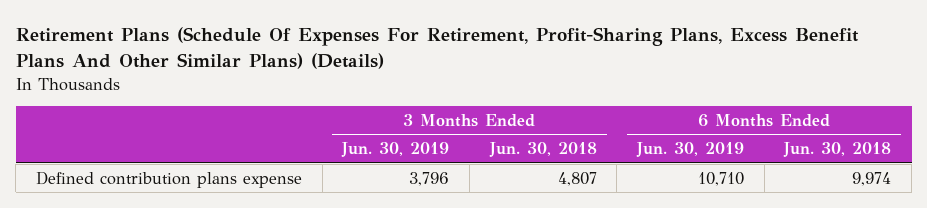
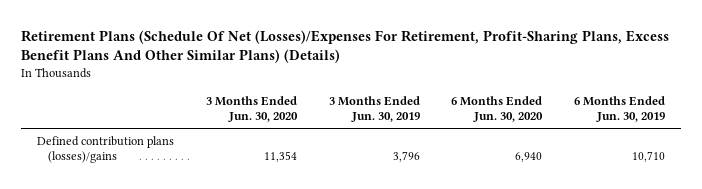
- Retirement Plans (Schedule Of Expenses For Retirement, Profit-Sharing Plans, Excess Benefit Plans And Other Similar Plans) (Details)
+ Retirement Plans (Schedule Of Net (Losses)/Expenses For Retirement, Profit-Sharing Plans, Excess Benefit Plans And Other Similar Plans) (Details)
- | 3 Months Ended Jun. 30, 2019 | 3 Months Ended Jun. 30, 2018 | 6 Months Ended Jun. 30, 2019 | 6 Months Ended Jun. 30, 2018
+ | 3 Months Ended Jun. 30, 2020 | 3 Months Ended Jun. 30, 2019 | 6 Months Ended Jun. 30, 2020 | 6 Months Ended Jun. 30, 2019
- Defined contribution plans expense | 3,796 | 4,807 | 10,710 | 9,974
+ Defined contribution plans (losses)/gains | 11,354 | 3,796 | 6,940 | 10,710

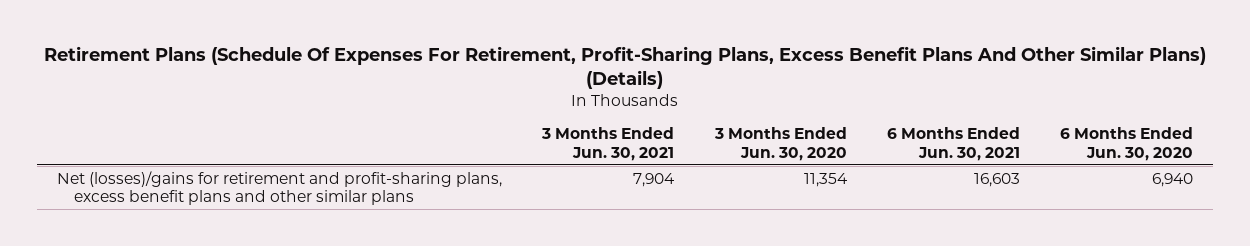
- Retirement Plans (Schedule Of Net (Losses)/Expenses For Retirement, Profit-Sharing Plans, Excess Benefit Plans And Other Similar Plans) (Details)
+ Retirement Plans (Schedule Of Expenses For Retirement, Profit-Sharing Plans, Excess Benefit Plans And Other Similar Plans) (Details)
- | 3 Months Ended Jun. 30, 2020 | 3 Months Ended Jun. 30, 2019 | 6 Months Ended Jun. 30, 2020 | 6 Months Ended Jun. 30, 2019
+ | 3 Months Ended Jun. 30, 2021 | 3 Months Ended Jun. 30, 2020 | 6 Months Ended Jun. 30, 2021 | 6 Months Ended Jun. 30, 2020
- Defined contribution plans (losses)/gains | 11,354 | 3,796 | 6,940 | 10,710
+ Net (losses)/gains for retirement and profit-sharing plans, excess benefit plans and other similar plans | 7,904 | 11,354 | 16,603 | 6,940

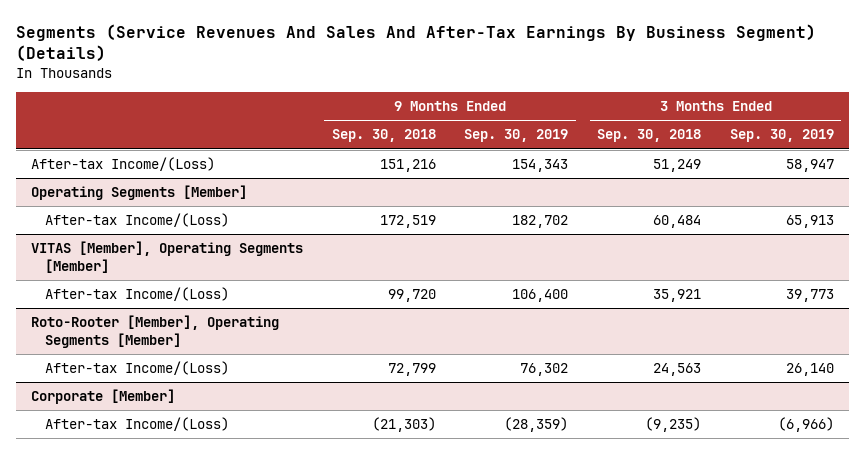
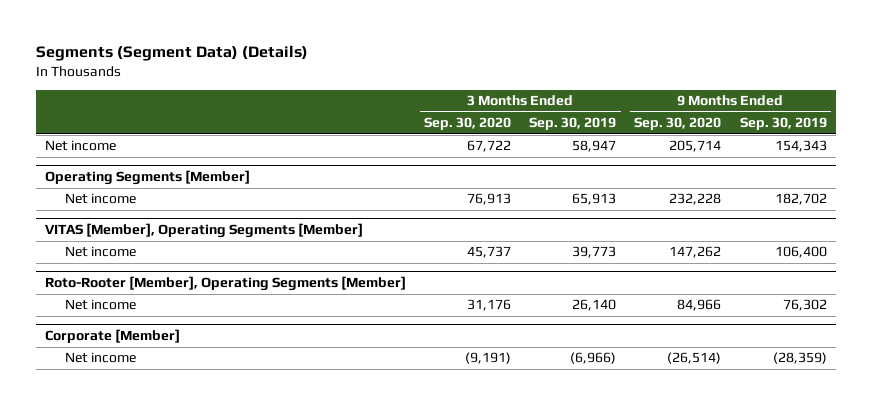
- Segments (Service Revenues And Sales And After-Tax Earnings By Business Segment) (Details)
+ Segments (Segment Data) (Details)
- | 9 Months Ended Sep. 30, 2018 | 9 Months Ended Sep. 30, 2019 | 3 Months Ended Sep. 30, 2018 | 3 Months Ended Sep. 30, 2019
+ | 3 Months Ended Sep. 30, 2020 | 3 Months Ended Sep. 30, 2019 | 9 Months Ended Sep. 30, 2020 | 9 Months Ended Sep. 30, 2019
- After-tax Income/(Loss) | 151,216 | 154,343 | 51,249 | 58,947
+ Net income | 67,722 | 58,947 | 205,714 | 154,343
@ Operating Segments [Member]
- After-tax Income/(Loss) | 172,519 | 182,702 | 60,484 | 65,913
+ Net income | 76,913 | 65,913 | 232,228 | 182,702
@ VITAS [Member], Operating Segments [Member]
- After-tax Income/(Loss) | 99,720 | 106,400 | 35,921 | 39,773
+ Net income | 45,737 | 39,773 | 147,262 | 106,400
@ Roto-Rooter [Member], Operating Segments [Member]
- After-tax Income/(Loss) | 72,799 | 76,302 | 24,563 | 26,140
+ Net income | 31,176 | 26,140 | 84,966 | 76,302
@ Corporate [Member]
- After-tax Income/(Loss) | (21,303) | (28,359) | (9,235) | (6,966)
+ Net income | (9,191) | (6,966) | (26,514) | (28,359)

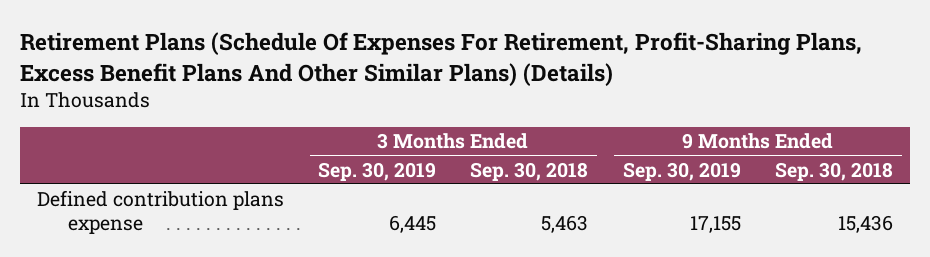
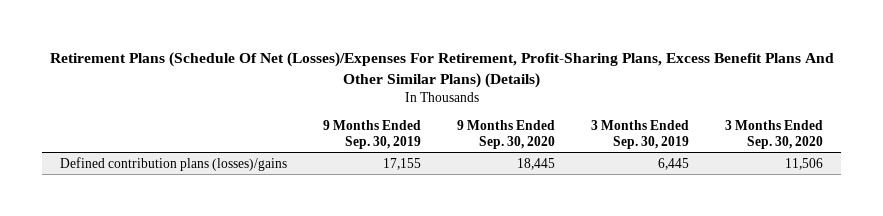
- Retirement Plans (Schedule Of Expenses For Retirement, Profit-Sharing Plans, Excess Benefit Plans And Other Similar Plans) (Details)
+ Retirement Plans (Schedule Of Net (Losses)/Expenses For Retirement, Profit-Sharing Plans, Excess Benefit Plans And Other Similar Plans) (Details)
- | 3 Months Ended Sep. 30, 2019 | 3 Months Ended Sep. 30, 2018 | 9 Months Ended Sep. 30, 2019 | 9 Months Ended Sep. 30, 2018
+ | 9 Months Ended Sep. 30, 2019 | 9 Months Ended Sep. 30, 2020 | 3 Months Ended Sep. 30, 2019 | 3 Months Ended Sep. 30, 2020
- Defined contribution plans expense | 6,445 | 5,463 | 17,155 | 15,436
+ Defined contribution plans (losses)/gains | 17,155 | 18,445 | 6,445 | 11,506

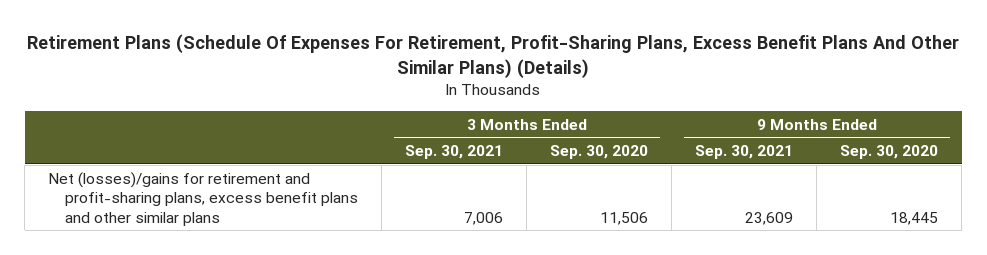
- Retirement Plans (Schedule Of Net (Losses)/Expenses For Retirement, Profit-Sharing Plans, Excess Benefit Plans And Other Similar Plans) (Details)
+ Retirement Plans (Schedule Of Expenses For Retirement, Profit-Sharing Plans, Excess Benefit Plans And Other Similar Plans) (Details)
- | 9 Months Ended Sep. 30, 2019 | 9 Months Ended Sep. 30, 2020 | 3 Months Ended Sep. 30, 2019 | 3 Months Ended Sep. 30, 2020
+ | 3 Months Ended Sep. 30, 2021 | 3 Months Ended Sep. 30, 2020 | 9 Months Ended Sep. 30, 2021 | 9 Months Ended Sep. 30, 2020
- Defined contribution plans (losses)/gains | 17,155 | 18,445 | 6,445 | 11,506
+ Net (losses)/gains for retirement and profit-sharing plans, excess benefit plans and other similar plans | 7,006 | 11,506 | 23,609 | 18,445

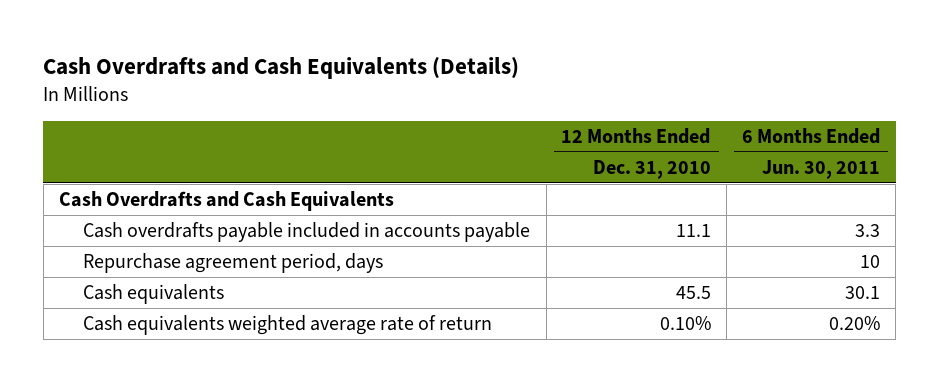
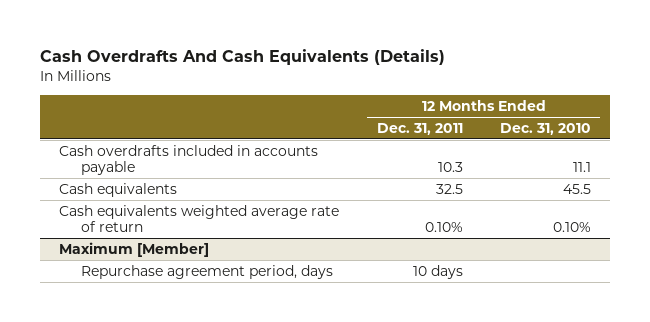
- Cash Overdrafts and Cash Equivalents (Details)
+ Cash Overdrafts And Cash Equivalents (Details)
- | 12 Months Ended Dec. 31, 2010 | 6 Months Ended Jun. 30, 2011
+ | 12 Months Ended Dec. 31, 2011 | 12 Months Ended Dec. 31, 2010
- Cash Overdrafts and Cash Equivalents
- Cash overdrafts payable included in accounts payable | 11.1 | 3.3
- Repurchase agreement period, days | | 10
+ Cash overdrafts included in accounts payable | 10.3 | 11.1
+ Maximum [Member]
+ Repurchase agreement period, days | 10 days |

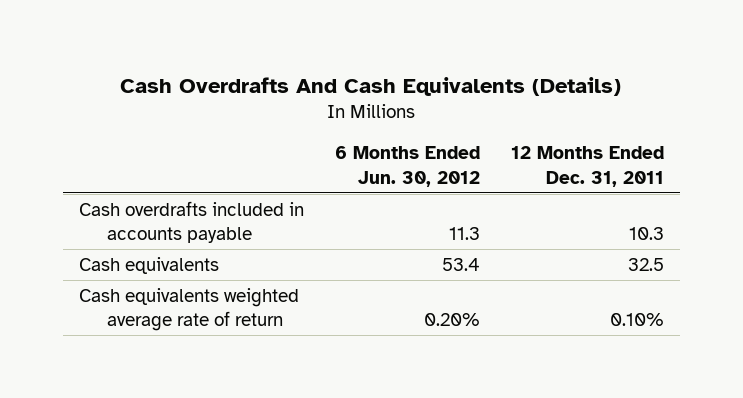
- | 12 Months Ended Dec. 31, 2011 | 12 Months Ended Dec. 31, 2010
+ | 6 Months Ended Jun. 30, 2012 | 12 Months Ended Dec. 31, 2011
- Maximum [Member]
- Repurchase agreement period, days | 10 days |

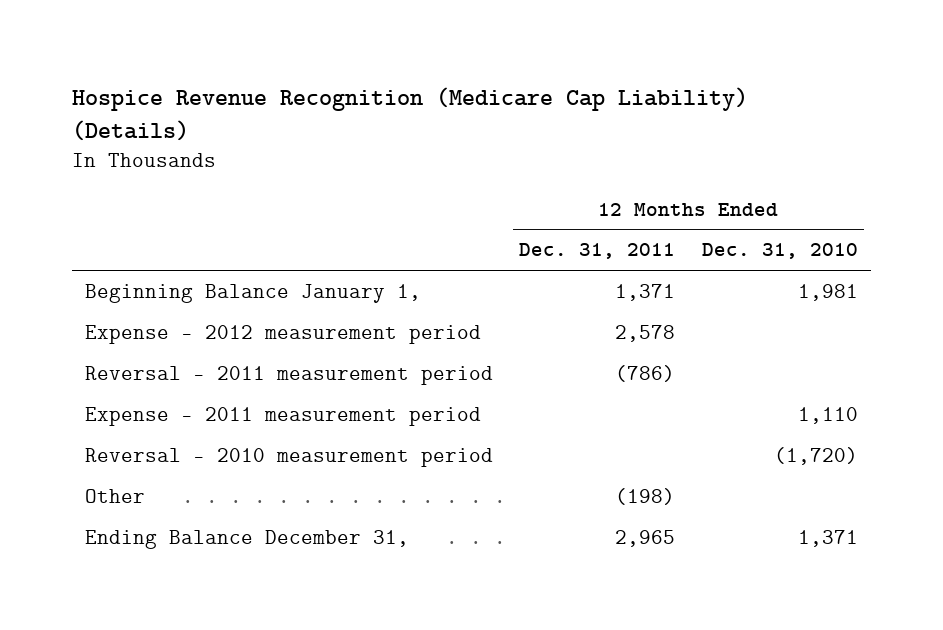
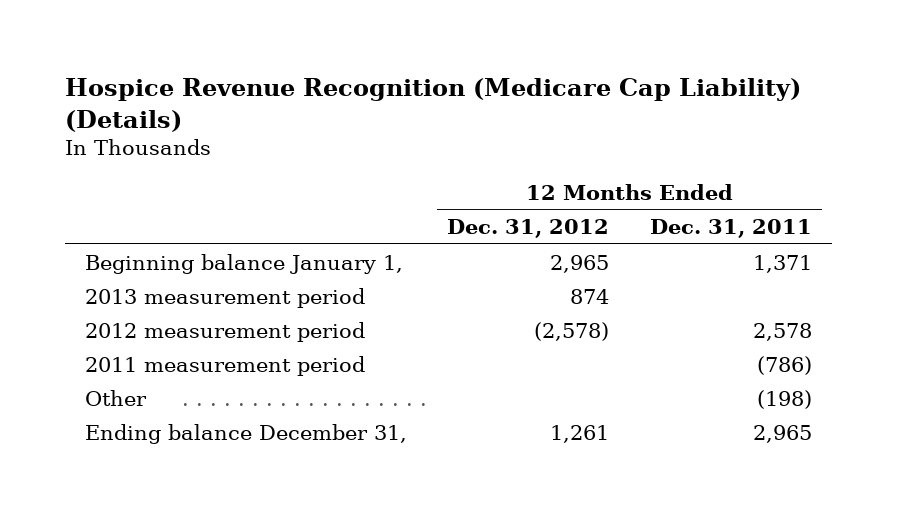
- | 12 Months Ended Dec. 31, 2011 | 12 Months Ended Dec. 31, 2010
+ | 12 Months Ended Dec. 31, 2012 | 12 Months Ended Dec. 31, 2011
- Beginning Balance January 1, | 1,371 | 1,981
- Expense - 2012 measurement period | 2,578 |
- Reversal - 2011 measurement period | (786) |
- Expense - 2011 measurement period | | 1,110
- Reversal - 2010 measurement period | | (1,720)
+ Beginning balance January 1, | 2,965 | 1,371
+ 2013 measurement period | 874 |
+ 2012 measurement period | (2,578) | 2,578
+ 2011 measurement period | | (786)
- Ending Balance December 31, | 2,965 | 1,371
+ Ending balance December 31, | 1,261 | 2,965

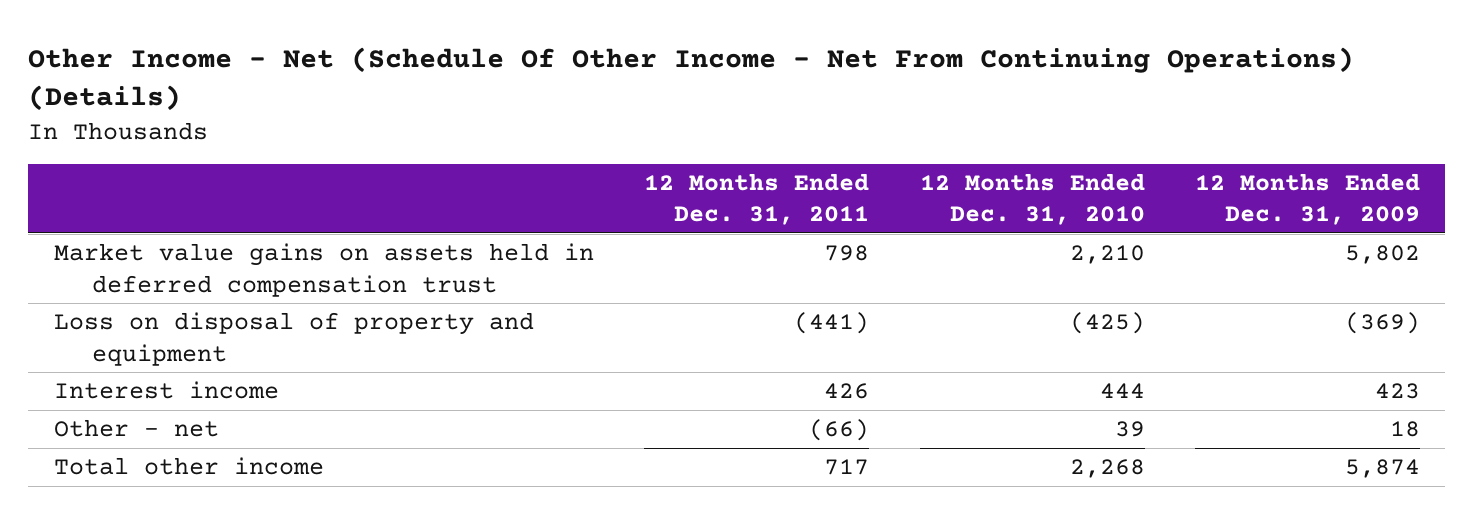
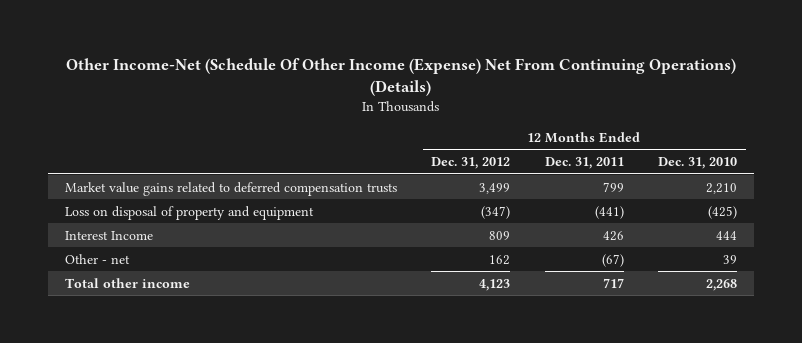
- Other Income - Net (Schedule Of Other Income - Net From Continuing Operations) (Details)
+ Other Income-Net (Schedule Of Other Income (Expense) Net From Continuing Operations) (Details)
- | 12 Months Ended Dec. 31, 2011 | 12 Months Ended Dec. 31, 2010 | 12 Months Ended Dec. 31, 2009
+ | 12 Months Ended Dec. 31, 2012 | 12 Months Ended Dec. 31, 2011 | 12 Months Ended Dec. 31, 2010
- Market value gains on assets held in deferred compensation trust | 798 | 2,210 | 5,802
+ Market value gains related to deferred compensation trusts | 3,499 | 799 | 2,210
- Interest income | 426 | 444 | 423
- Other - net | (66) | 39 | 18
+ Interest Income | 809 | 426 | 444
+ Other - net | 162 | (67) | 39

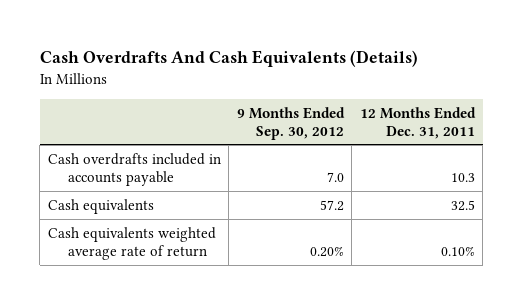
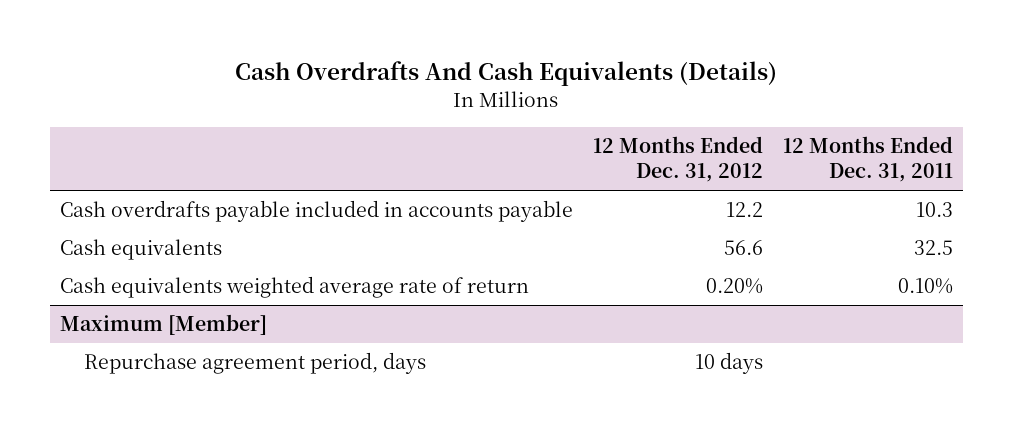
- | 9 Months Ended Sep. 30, 2012 | 12 Months Ended Dec. 31, 2011
+ | 12 Months Ended Dec. 31, 2012 | 12 Months Ended Dec. 31, 2011
- Cash overdrafts included in accounts payable | 7.0 | 10.3
+ Cash overdrafts payable included in accounts payable | 12.2 | 10.3
+ Maximum [Member]
+ Repurchase agreement period, days | 10 days |

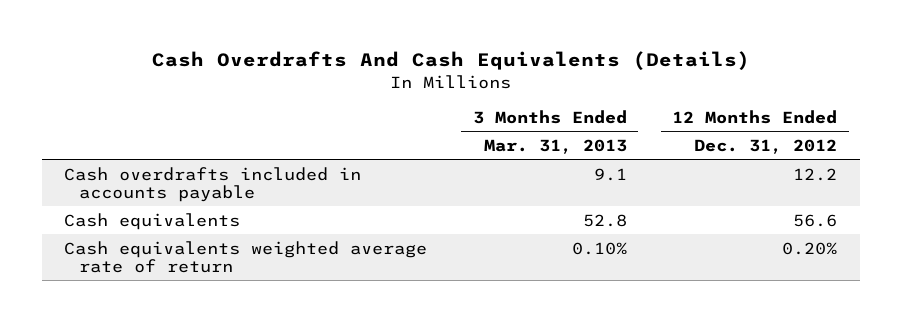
- | 12 Months Ended Dec. 31, 2012 | 12 Months Ended Dec. 31, 2011
+ | 3 Months Ended Mar. 31, 2013 | 12 Months Ended Dec. 31, 2012
- Cash overdrafts payable included in accounts payable | 12.2 | 10.3
+ Cash overdrafts included in accounts payable | 9.1 | 12.2
- Maximum [Member]
- Repurchase agreement period, days | 10 days |

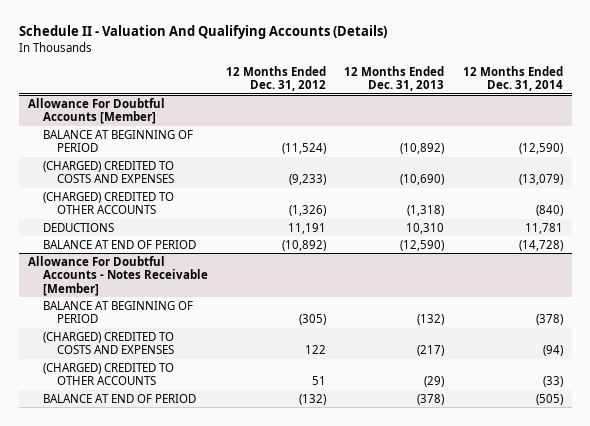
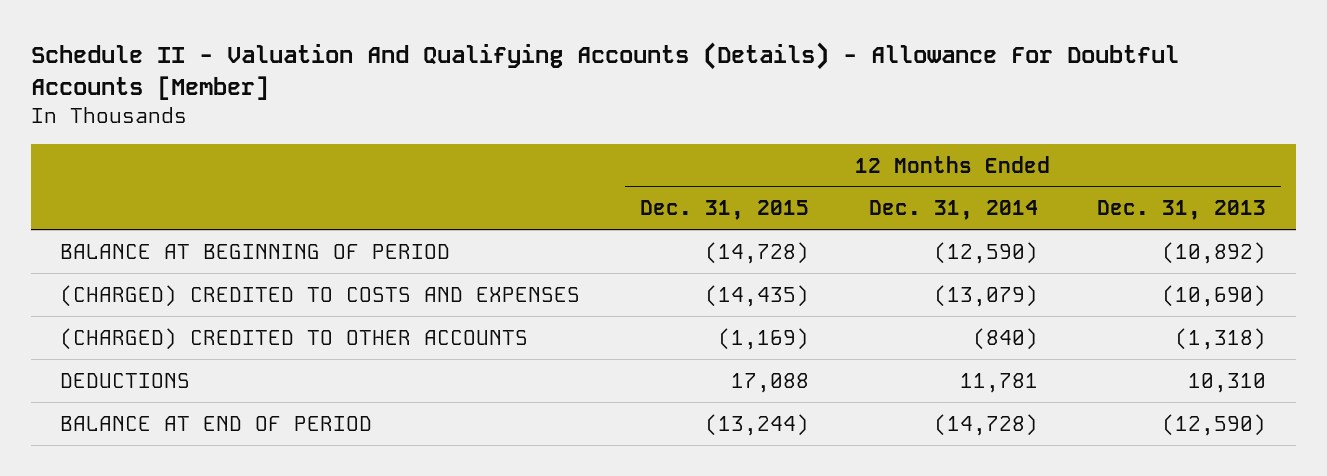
- Schedule II - Valuation And Qualifying Accounts (Details)
+ Schedule II - Valuation And Qualifying Accounts (Details) - Allowance For Doubtful Accounts [Member]
- | 12 Months Ended Dec. 31, 2012 | 12 Months Ended Dec. 31, 2013 | 12 Months Ended Dec. 31, 2014
+ | 12 Months Ended Dec. 31, 2015 | 12 Months Ended Dec. 31, 2014 | 12 Months Ended Dec. 31, 2013
- Allowance For Doubtful Accounts [Member]
- Allowance For Doubtful Accounts - Notes Receivable [Member]
- BALANCE AT BEGINNING OF PERIOD | (305) | (132) | (378)
- (CHARGED) CREDITED TO COSTS AND EXPENSES | 122 | (217) | (94)
- (CHARGED) CREDITED TO OTHER ACCOUNTS | 51 | (29) | (33)
- BALANCE AT END OF PERIOD | (132) | (378) | (505)

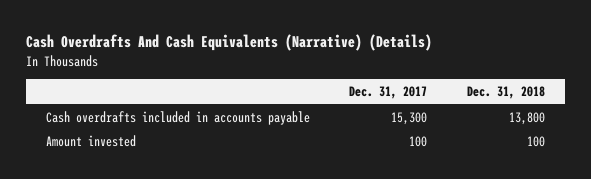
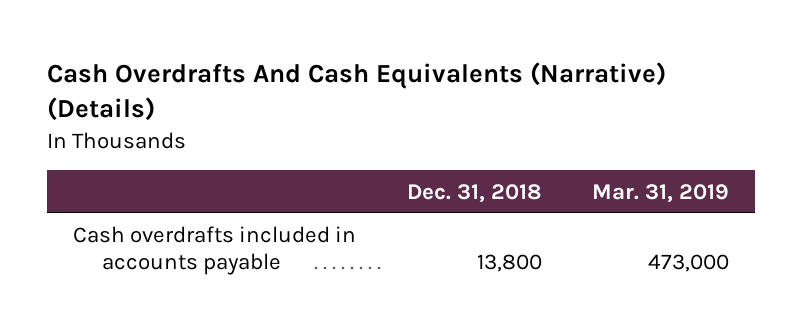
- | Dec. 31, 2017 | Dec. 31, 2018
+ | Dec. 31, 2018 | Mar. 31, 2019
- Amount invested | 100 | 100

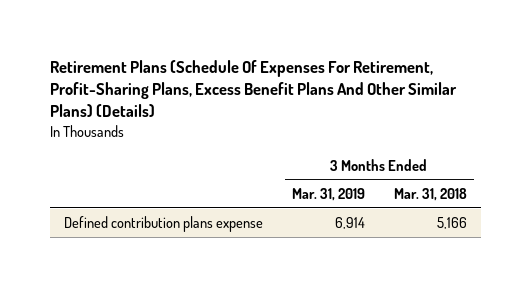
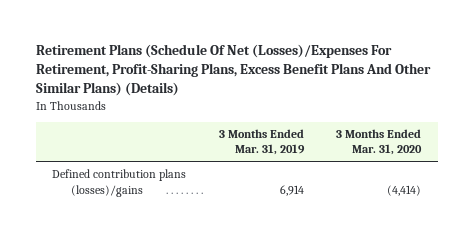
- Retirement Plans (Schedule Of Expenses For Retirement, Profit-Sharing Plans, Excess Benefit Plans And Other Similar Plans) (Details)
+ Retirement Plans (Schedule Of Net (Losses)/Expenses For Retirement, Profit-Sharing Plans, Excess Benefit Plans And Other Similar Plans) (Details)
- | 3 Months Ended Mar. 31, 2019 | 3 Months Ended Mar. 31, 2018
+ | 3 Months Ended Mar. 31, 2019 | 3 Months Ended Mar. 31, 2020
- Defined contribution plans expense | 6,914 | 5,166
+ Defined contribution plans (losses)/gains | 6,914 | (4,414)

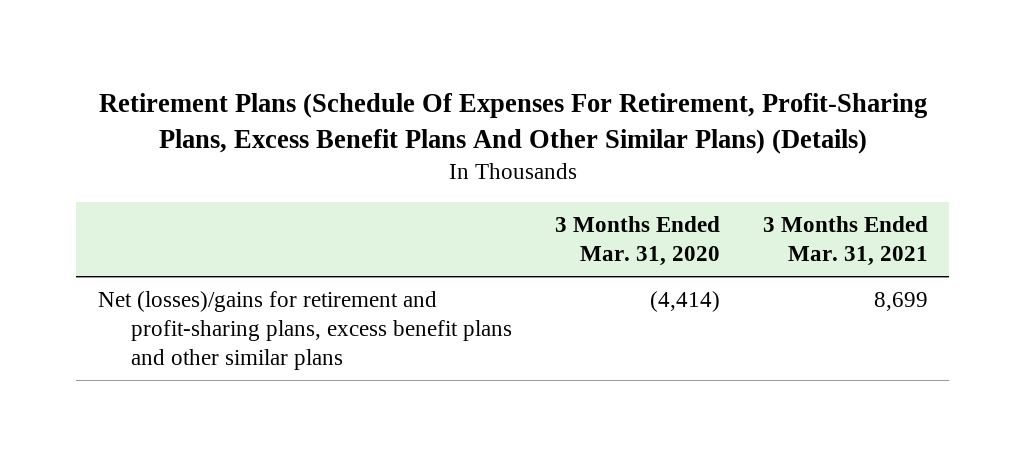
- Retirement Plans (Schedule Of Net (Losses)/Expenses For Retirement, Profit-Sharing Plans, Excess Benefit Plans And Other Similar Plans) (Details)
+ Retirement Plans (Schedule Of Expenses For Retirement, Profit-Sharing Plans, Excess Benefit Plans And Other Similar Plans) (Details)
- | 3 Months Ended Mar. 31, 2019 | 3 Months Ended Mar. 31, 2020
+ | 3 Months Ended Mar. 31, 2020 | 3 Months Ended Mar. 31, 2021
- Defined contribution plans (losses)/gains | 6,914 | (4,414)
+ Net (losses)/gains for retirement and profit-sharing plans, excess benefit plans and other similar plans | (4,414) | 8,699

